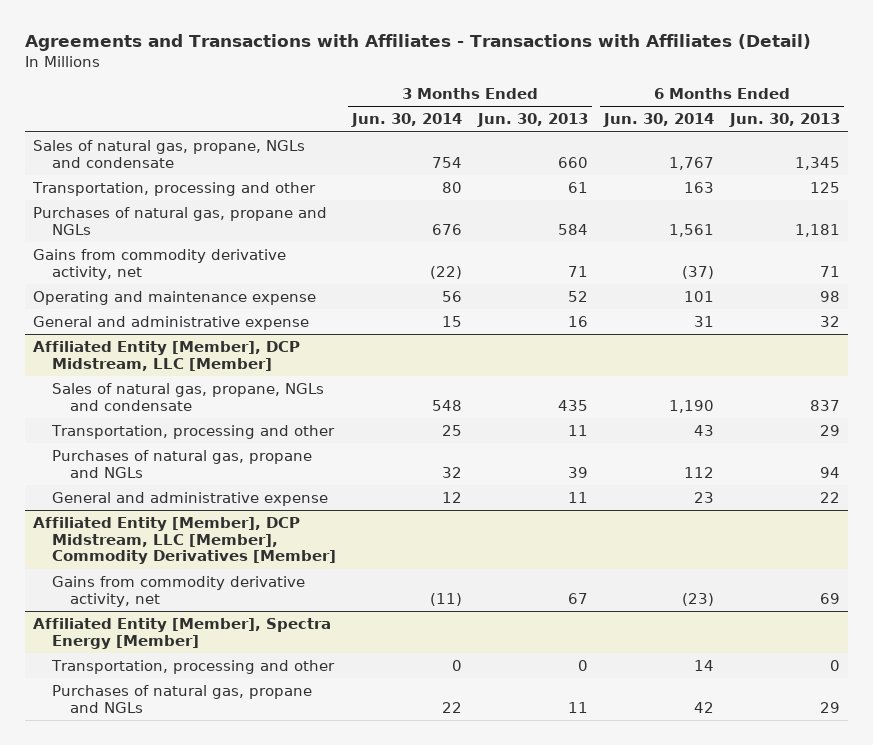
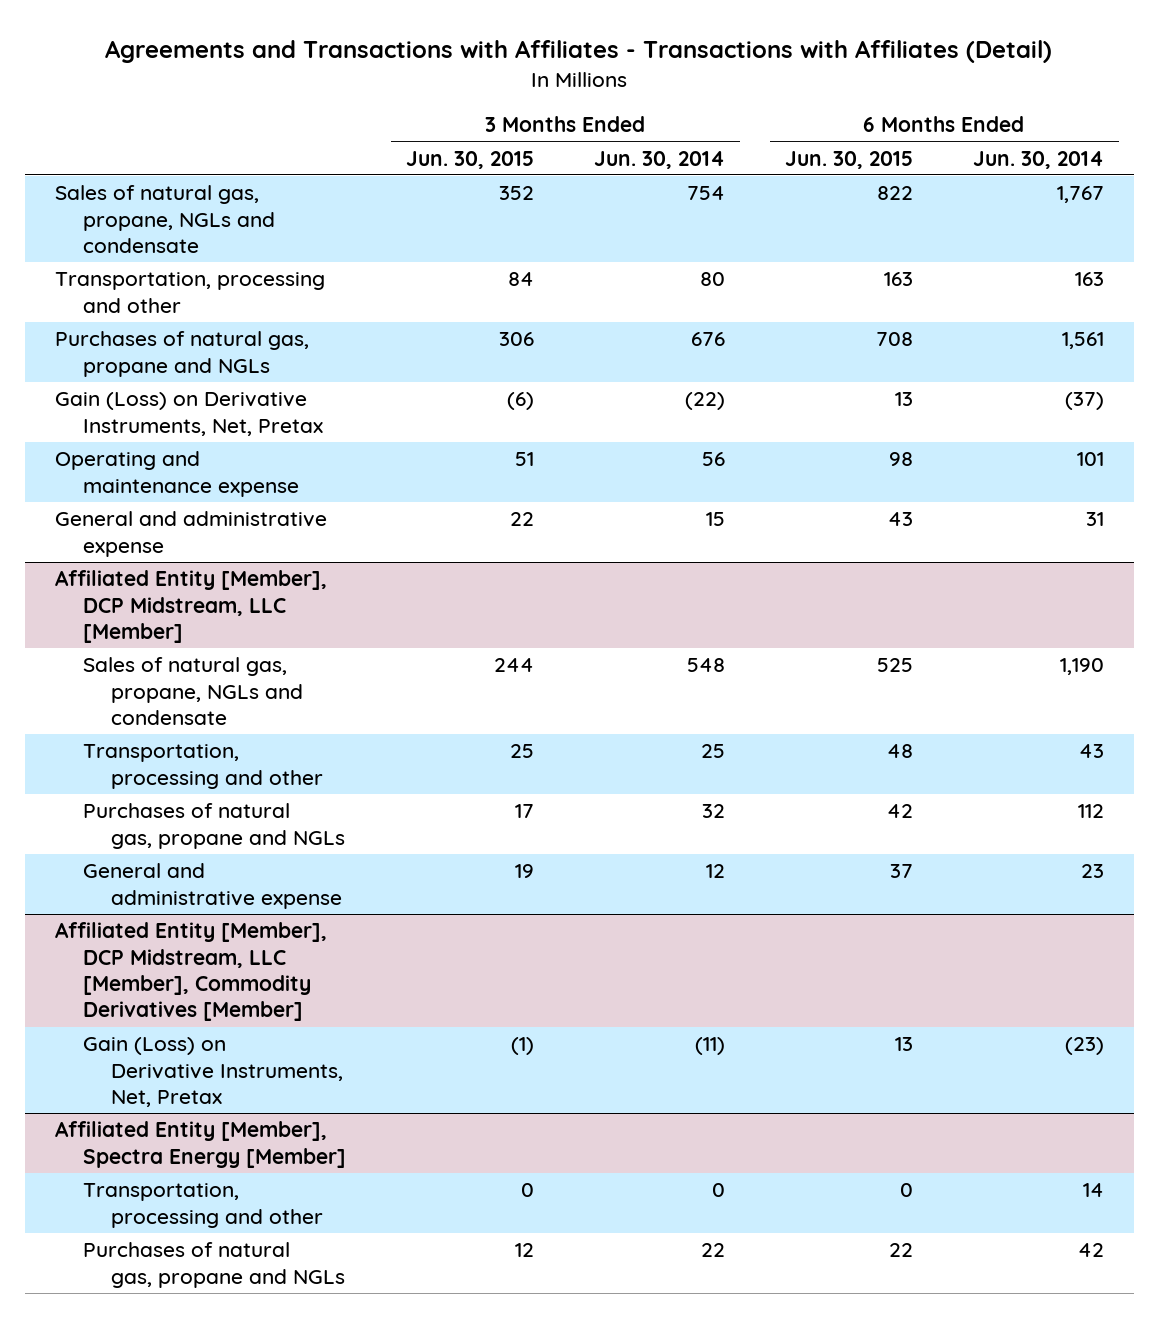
- | 3 Months Ended Jun. 30, 2014 | 3 Months Ended Jun. 30, 2013 | 6 Months Ended Jun. 30, 2014 | 6 Months Ended Jun. 30, 2013
+ | 3 Months Ended Jun. 30, 2015 | 3 Months Ended Jun. 30, 2014 | 6 Months Ended Jun. 30, 2015 | 6 Months Ended Jun. 30, 2014
- Gains from commodity derivative activity, net | (22) | 71 | (37) | 71
+ Gain (Loss) on Derivative Instruments, Net, Pretax | (6) | (22) | 13 | (37)
@ Affiliated Entity [Member], DCP Midstream, LLC [Member], Commodity Derivatives [Member]
- Gains from commodity derivative activity, net | (11) | 67 | (23) | 69
+ Gain (Loss) on Derivative Instruments, Net, Pretax | (1) | (11) | 13 | (23)

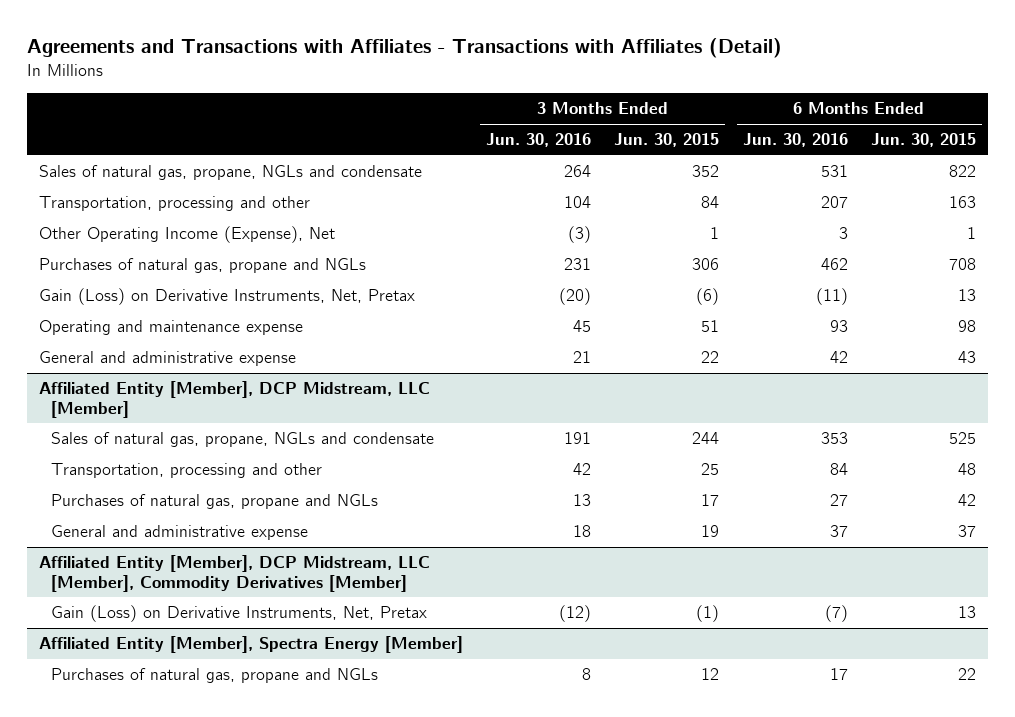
- | 3 Months Ended Jun. 30, 2015 | 3 Months Ended Jun. 30, 2014 | 6 Months Ended Jun. 30, 2015 | 6 Months Ended Jun. 30, 2014
+ | 3 Months Ended Jun. 30, 2016 | 3 Months Ended Jun. 30, 2015 | 6 Months Ended Jun. 30, 2016 | 6 Months Ended Jun. 30, 2015
+ Other Operating Income (Expense), Net | (3) | 1 | 3 | 1
@ Affiliated Entity [Member], Spectra Energy [Member]
- Transportation, processing and other | 0 | 0 | 0 | 14

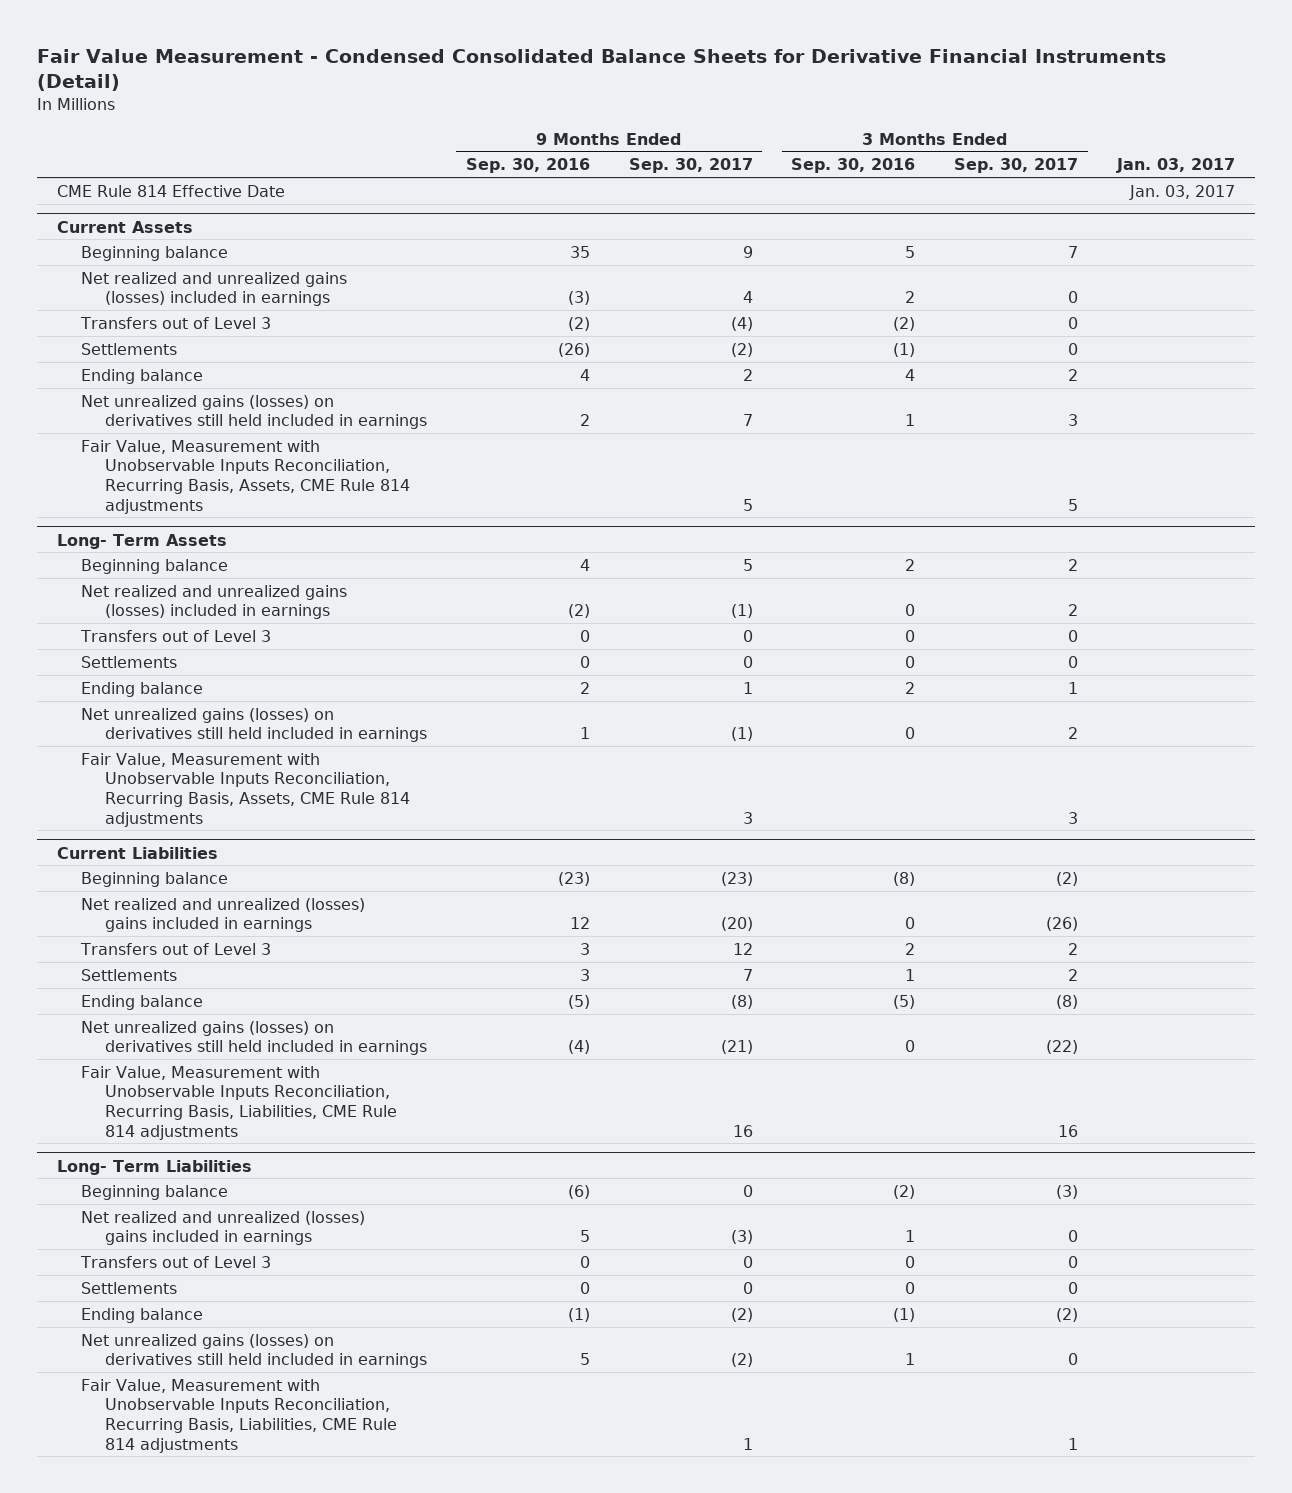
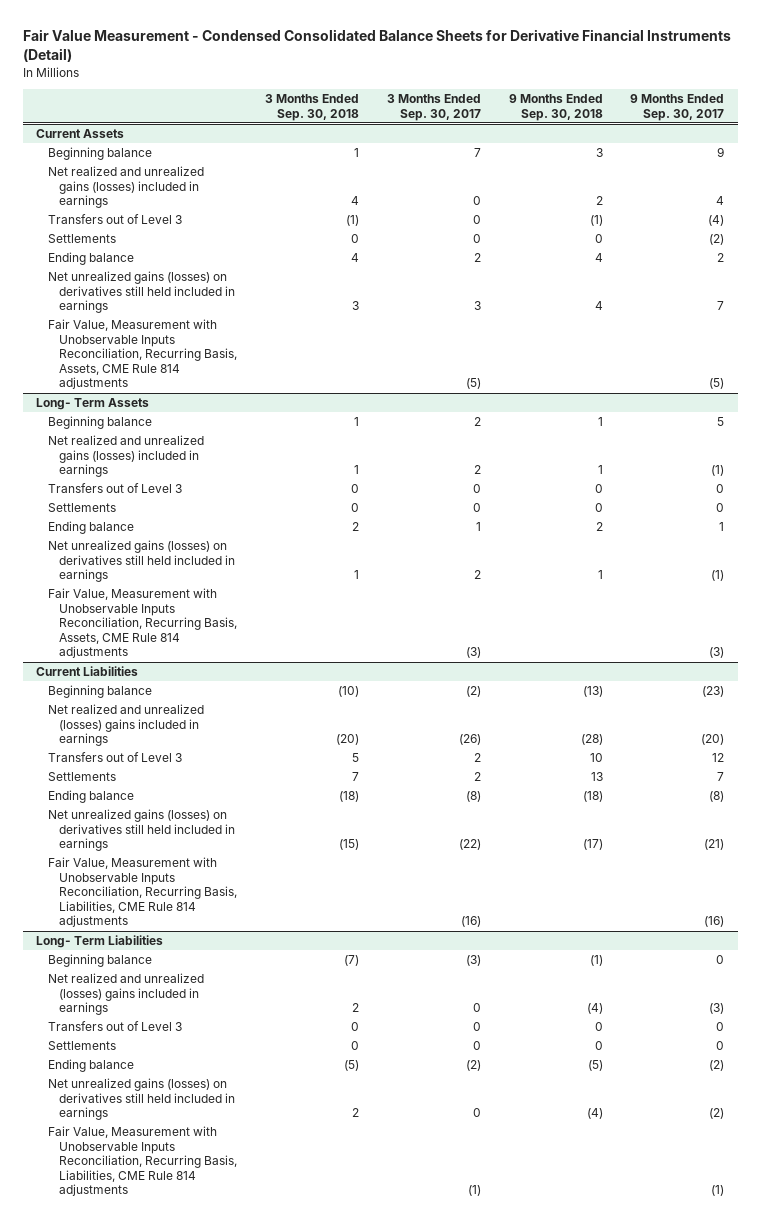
- | 9 Months Ended Sep. 30, 2016 | 9 Months Ended Sep. 30, 2017 | 3 Months Ended Sep. 30, 2016 | 3 Months Ended Sep. 30, 2017 | Jan. 03, 2017
+ | 3 Months Ended Sep. 30, 2018 | 3 Months Ended Sep. 30, 2017 | 9 Months Ended Sep. 30, 2018 | 9 Months Ended Sep. 30, 2017
- CME Rule 814 Effective Date | | | | | Jan. 03, 2017
@ Current Assets
- Fair Value, Measurement with Unobservable Inputs Reconciliation, Recurring Basis, Assets, CME Rule 814 adjustments | | 5 | | 5 |
+ Fair Value, Measurement with Unobservable Inputs Reconciliation, Recurring Basis, Assets, CME Rule 814 adjustments | | (5) | | (5)
@ Long- Term Assets
- Fair Value, Measurement with Unobservable Inputs Reconciliation, Recurring Basis, Assets, CME Rule 814 adjustments | | 3 | | 3 |
+ Fair Value, Measurement with Unobservable Inputs Reconciliation, Recurring Basis, Assets, CME Rule 814 adjustments | | (3) | | (3)
@ Current Liabilities
- Fair Value, Measurement with Unobservable Inputs Reconciliation, Recurring Basis, Liabilities, CME Rule 814 adjustments | | 16 | | 16 |
+ Fair Value, Measurement with Unobservable Inputs Reconciliation, Recurring Basis, Liabilities, CME Rule 814 adjustments | | (16) | | (16)
@ Long- Term Liabilities
- Fair Value, Measurement with Unobservable Inputs Reconciliation, Recurring Basis, Liabilities, CME Rule 814 adjustments | | 1 | | 1 |
+ Fair Value, Measurement with Unobservable Inputs Reconciliation, Recurring Basis, Liabilities, CME Rule 814 adjustments | | (1) | | (1)

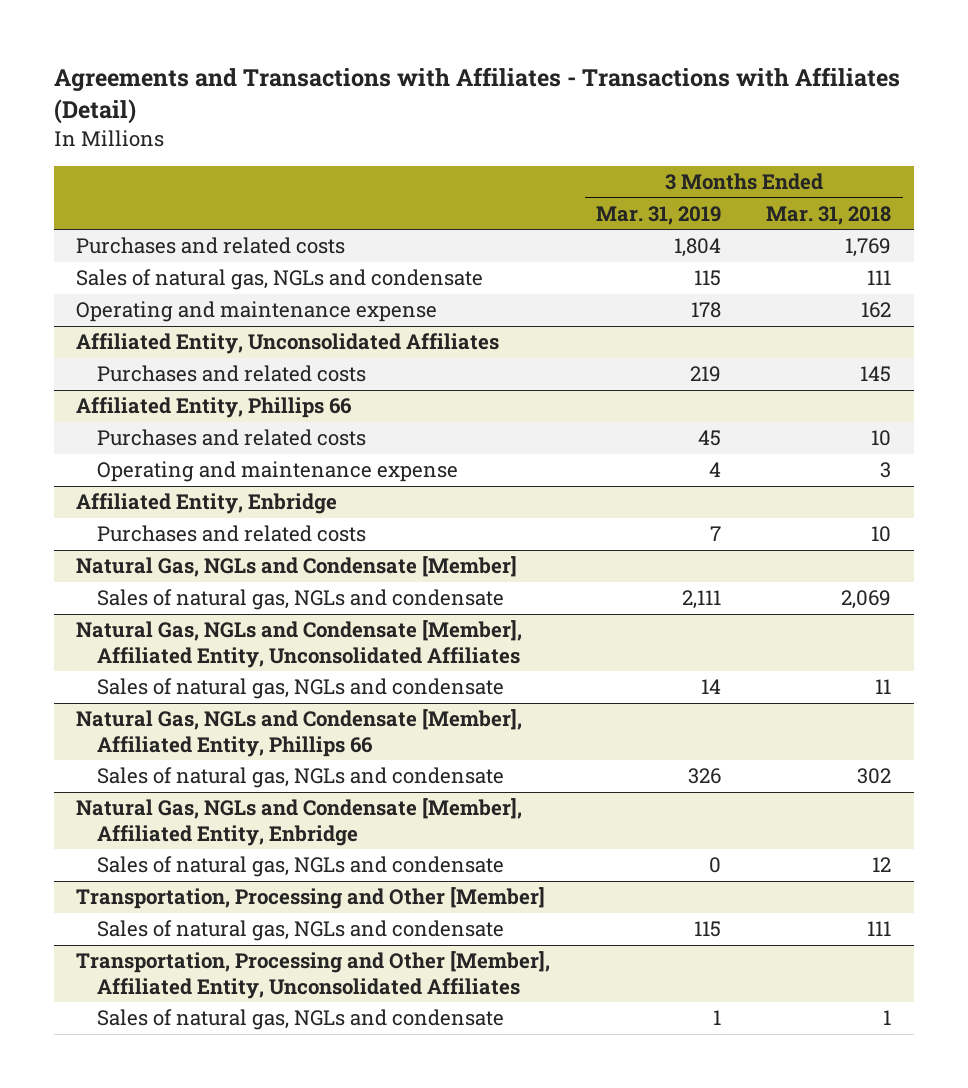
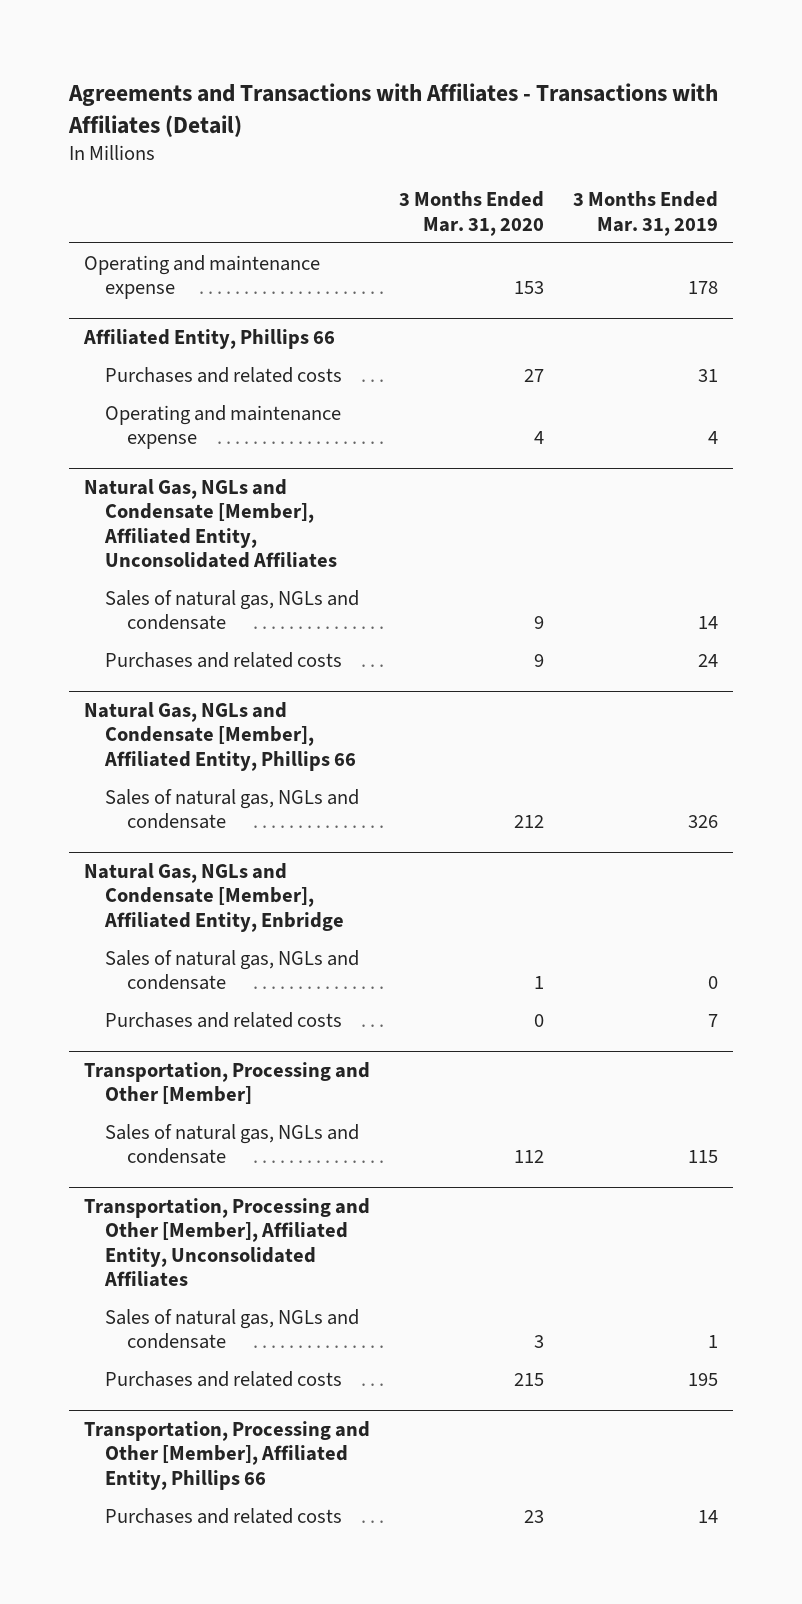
- | 3 Months Ended Mar. 31, 2019 | 3 Months Ended Mar. 31, 2018
+ | 3 Months Ended Mar. 31, 2020 | 3 Months Ended Mar. 31, 2019
- Purchases and related costs | 1,804 | 1,769
- Sales of natural gas, NGLs and condensate | 115 | 111
- Affiliated Entity, Unconsolidated Affiliates
- Purchases and related costs | 219 | 145
@ Affiliated Entity, Phillips 66
- Purchases and related costs | 45 | 10
+ Purchases and related costs | 27 | 31
- Affiliated Entity, Enbridge
- Purchases and related costs | 7 | 10
- Natural Gas, NGLs and Condensate [Member]
- Sales of natural gas, NGLs and condensate | 2,111 | 2,069
@ Natural Gas, NGLs and Condensate [Member], Affiliated Entity, Unconsolidated Affiliates
+ Purchases and related costs | 9 | 24
@ Natural Gas, NGLs and Condensate [Member], Affiliated Entity, Enbridge
+ Purchases and related costs | 0 | 7
@ Transportation, Processing and Other [Member], Affiliated Entity, Unconsolidated Affiliates
+ Purchases and related costs | 215 | 195
+ Transportation, Processing and Other [Member], Affiliated Entity, Phillips 66
+ Purchases and related costs | 23 | 14

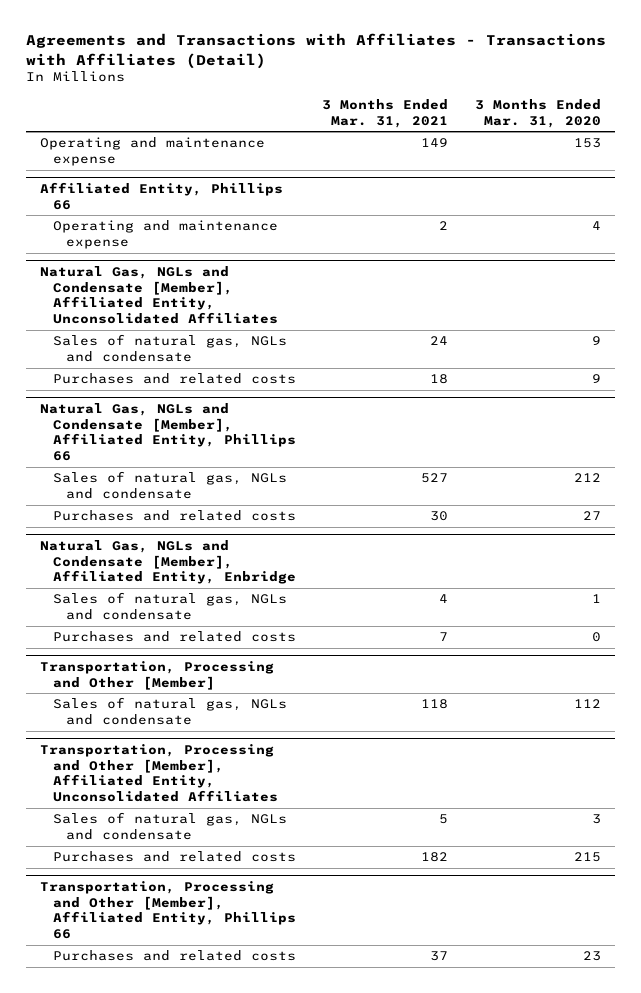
- | 3 Months Ended Mar. 31, 2020 | 3 Months Ended Mar. 31, 2019
+ | 3 Months Ended Mar. 31, 2021 | 3 Months Ended Mar. 31, 2020
@ Affiliated Entity, Phillips 66
- Purchases and related costs | 27 | 31
@ Natural Gas, NGLs and Condensate [Member], Affiliated Entity, Phillips 66
+ Purchases and related costs | 30 | 27

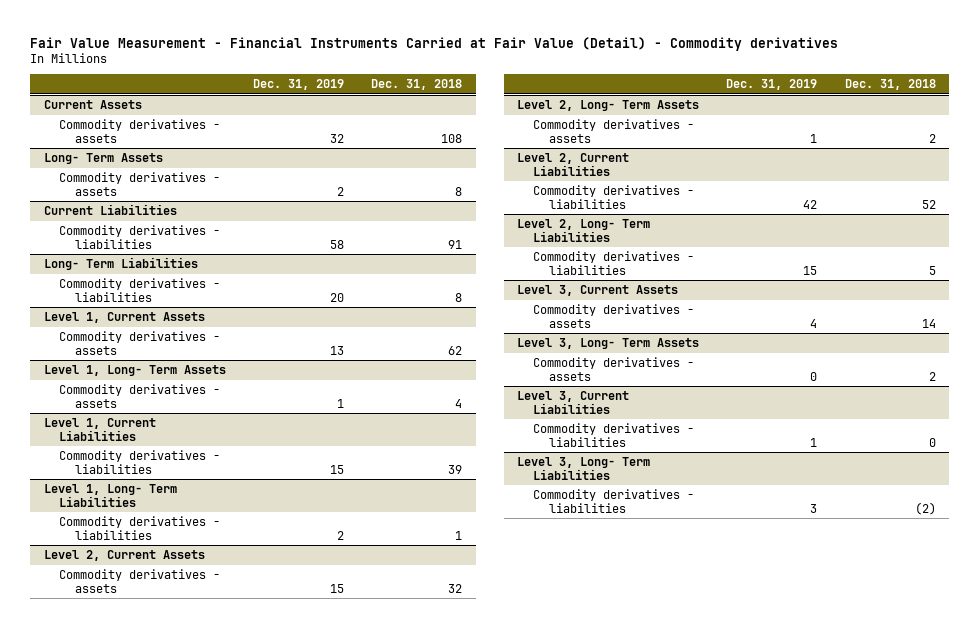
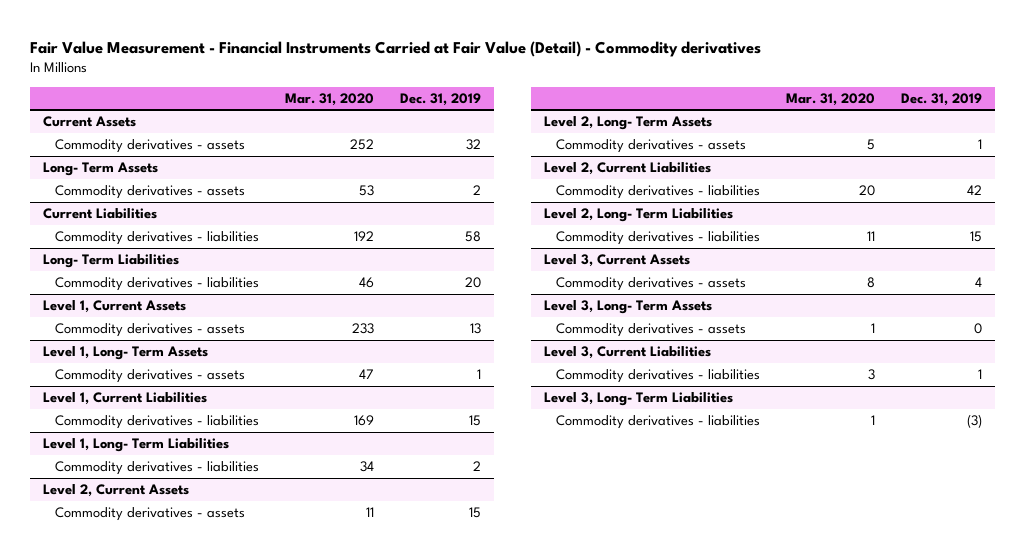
- | Dec. 31, 2019 | Dec. 31, 2018
+ | Mar. 31, 2020 | Dec. 31, 2019
@ Level 3, Long- Term Liabilities
- Commodity derivatives - liabilities | 3 | (2)
+ Commodity derivatives - liabilities | 1 | (3)

